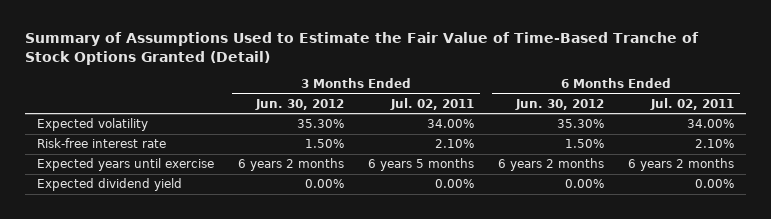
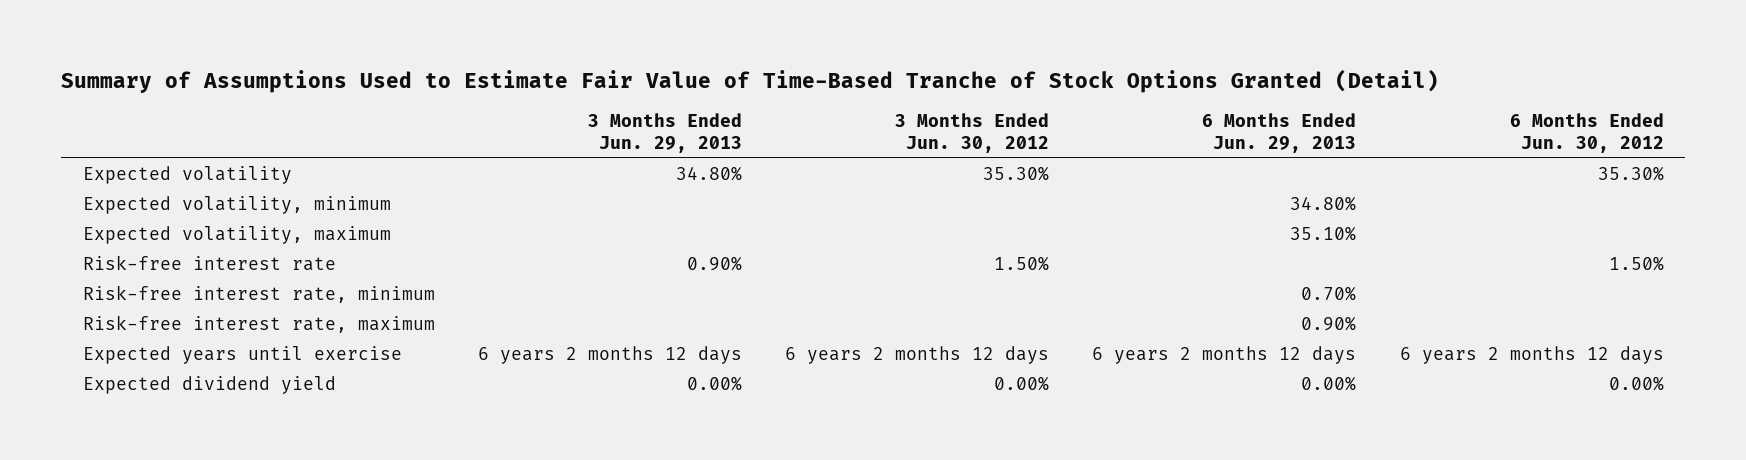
- Summary of Assumptions Used to Estimate the Fair Value of Time-Based Tranche of Stock Options Granted (Detail)
+ Summary of Assumptions Used to Estimate Fair Value of Time-Based Tranche of Stock Options Granted (Detail)
- | 3 Months Ended Jun. 30, 2012 | 3 Months Ended Jul. 02, 2011 | 6 Months Ended Jun. 30, 2012 | 6 Months Ended Jul. 02, 2011
+ | 3 Months Ended Jun. 29, 2013 | 3 Months Ended Jun. 30, 2012 | 6 Months Ended Jun. 29, 2013 | 6 Months Ended Jun. 30, 2012
+ Expected volatility, minimum | | | 34.80% |
+ Expected volatility, maximum | | | 35.10% |
- Expected years until exercise | 6 years 2 months | 6 years 5 months | 6 years 2 months | 6 years 2 months
+ Risk-free interest rate, minimum | | | 0.70% |
+ Risk-free interest rate, maximum | | | 0.90% |
+ Expected years until exercise | 6 years 2 months 12 days | 6 years 2 months 12 days | 6 years 2 months 12 days | 6 years 2 months 12 days

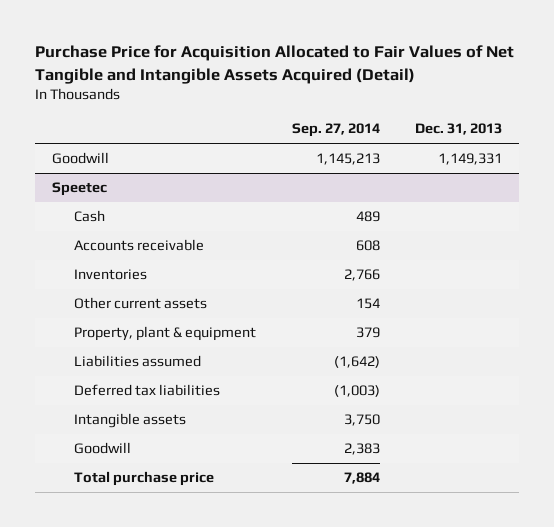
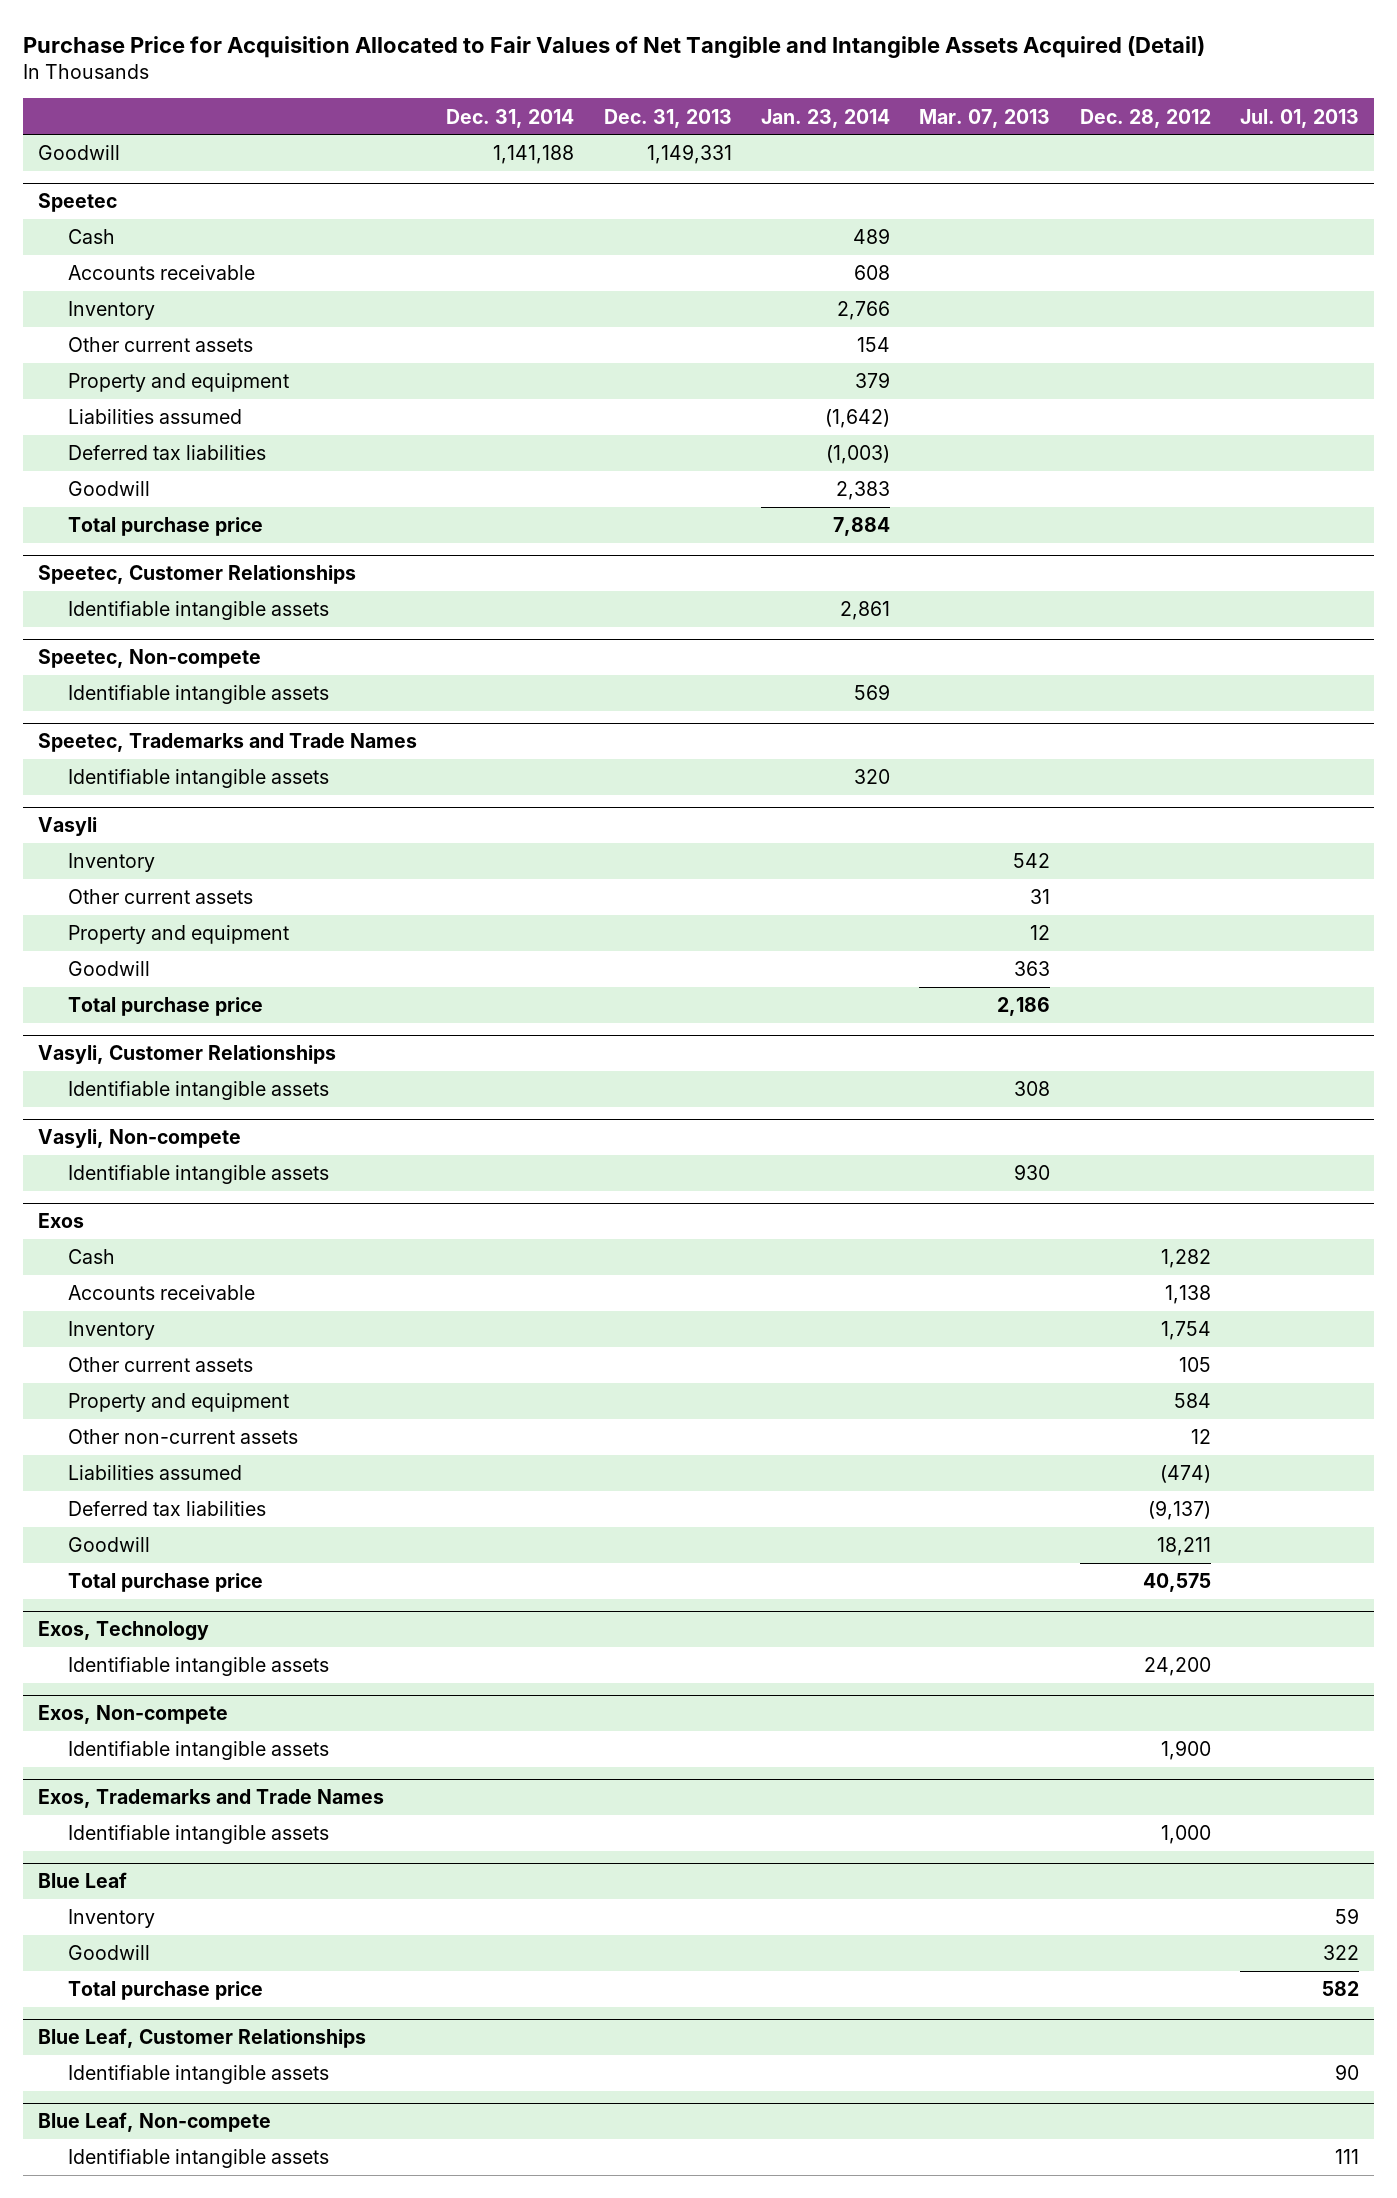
- | Sep. 27, 2014 | Dec. 31, 2013
+ | Dec. 31, 2014 | Dec. 31, 2013 | Jan. 23, 2014 | Mar. 07, 2013 | Dec. 28, 2012 | Jul. 01, 2013
@ Speetec
- Inventories | 2,766 |
+ Inventory | | | 2,766 | | |
- Property, plant & equipment | 379 |
+ Property and equipment | | | 379 | | |
- Intangible assets | 3,750 |
+ Speetec, Customer Relationships
+ Identifiable intangible assets | | | 2,861 | | |
+ Speetec, Non-compete
+ Identifiable intangible assets | | | 569 | | |
+ Speetec, Trademarks and Trade Names
+ Identifiable intangible assets | | | 320 | | |
+ Vasyli
+ Inventory | | | | 542 | |
+ Other current assets | | | | 31 | |
+ Property and equipment | | | | 12 | |
+ Goodwill | | | | 363 | |
+ Total purchase price | | | | 2,186 | |
+ Vasyli, Customer Relationships
+ Identifiable intangible assets | | | | 308 | |
+ Vasyli, Non-compete
+ Identifiable intangible assets | | | | 930 | |
+ Exos
+ Cash | | | | | 1,282 |
+ Accounts receivable | | | | | 1,138 |
+ Inventory | | | | | 1,754 |
+ Other current assets | | | | | 105 |
+ Property and equipment | | | | | 584 |
+ Other non-current assets | | | | | 12 |
+ Liabilities assumed | | | | | (474) |
+ Deferred tax liabilities | | | | | (9,137) |
+ Goodwill | | | | | 18,211 |
+ Total purchase price | | | | | 40,575 |
+ Exos, Technology
+ Identifiable intangible assets | | | | | 24,200 |
+ Exos, Non-compete
+ Identifiable intangible assets | | | | | 1,900 |
+ Exos, Trademarks and Trade Names
+ Identifiable intangible assets | | | | | 1,000 |
+ Blue Leaf
+ Inventory | | | | | | 59
+ Goodwill | | | | | | 322
+ Total purchase price | | | | | | 582
+ Blue Leaf, Customer Relationships
+ Identifiable intangible assets | | | | | | 90
+ Blue Leaf, Non-compete
+ Identifiable intangible assets | | | | | | 111

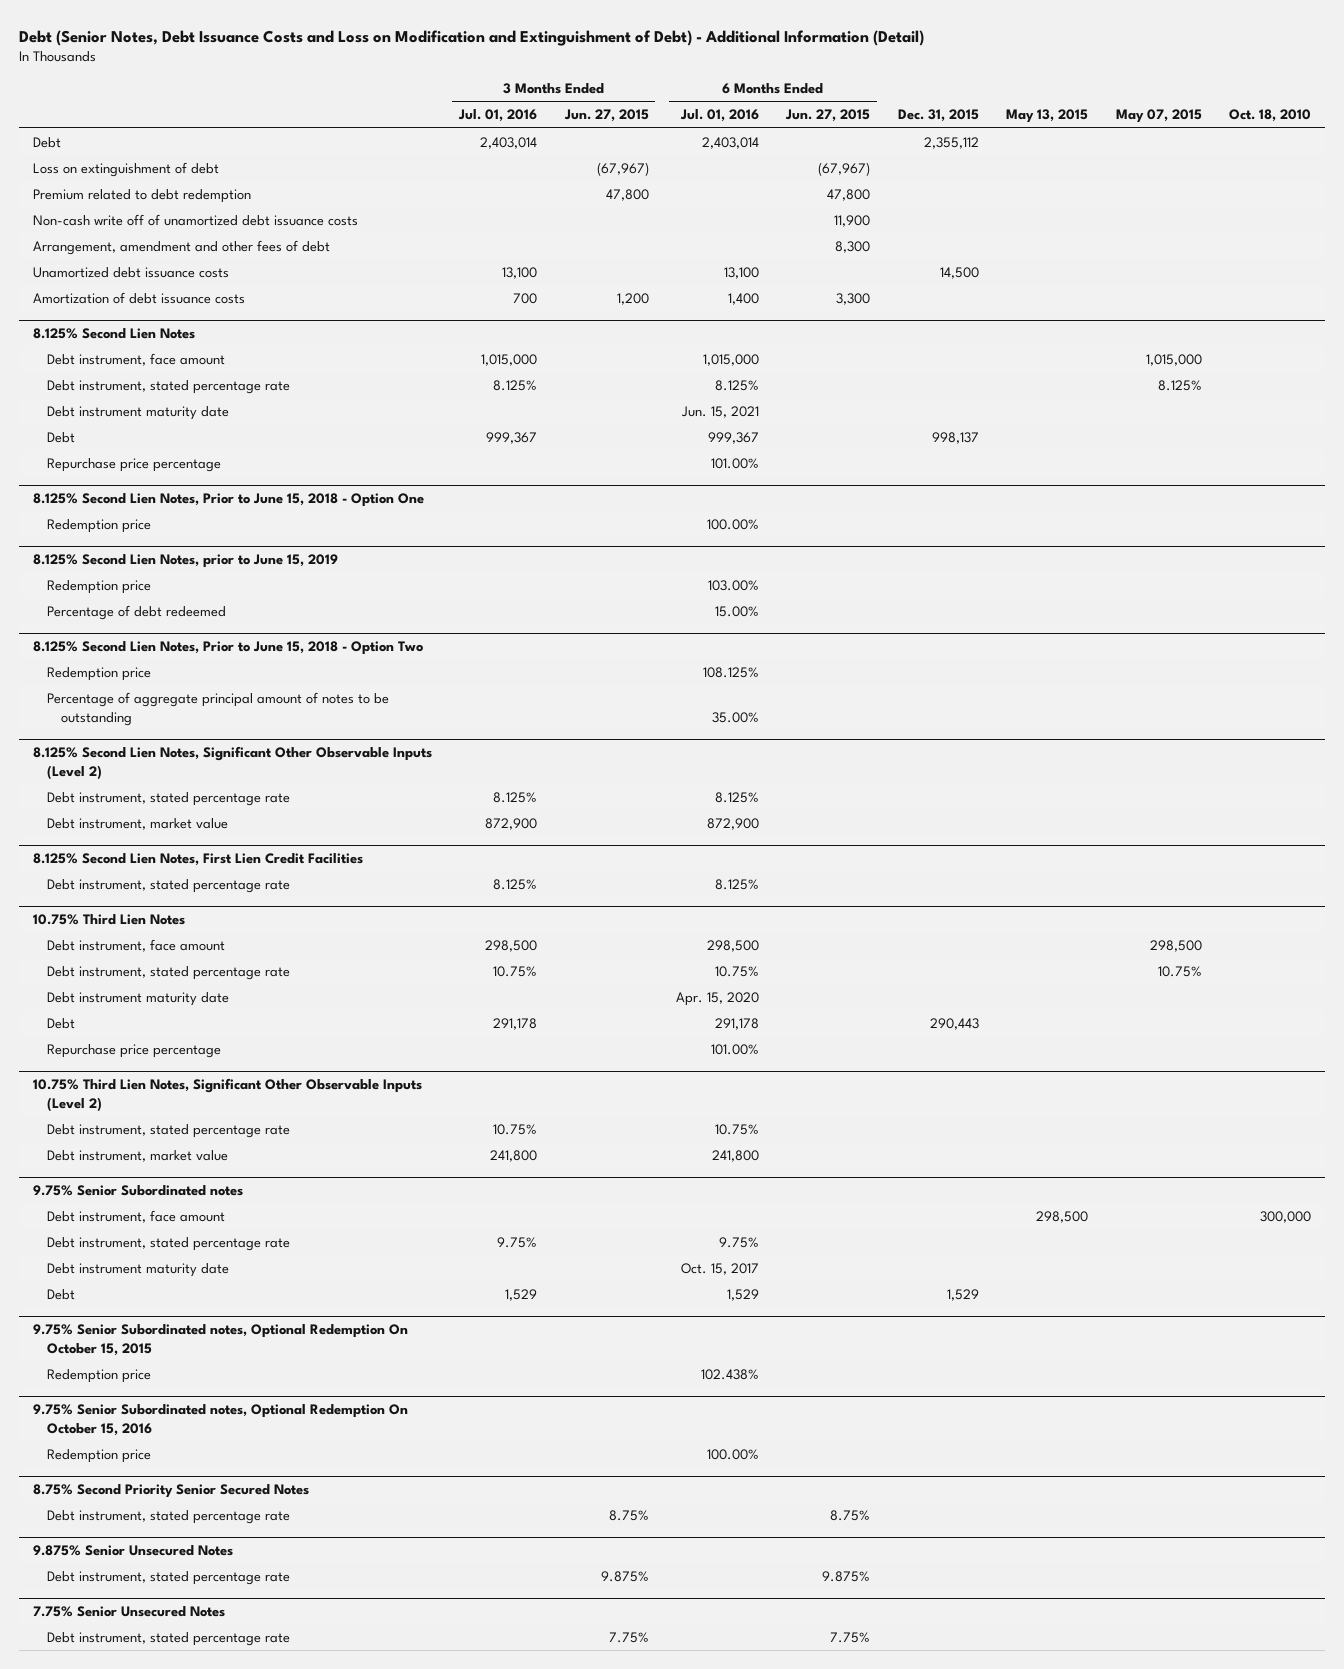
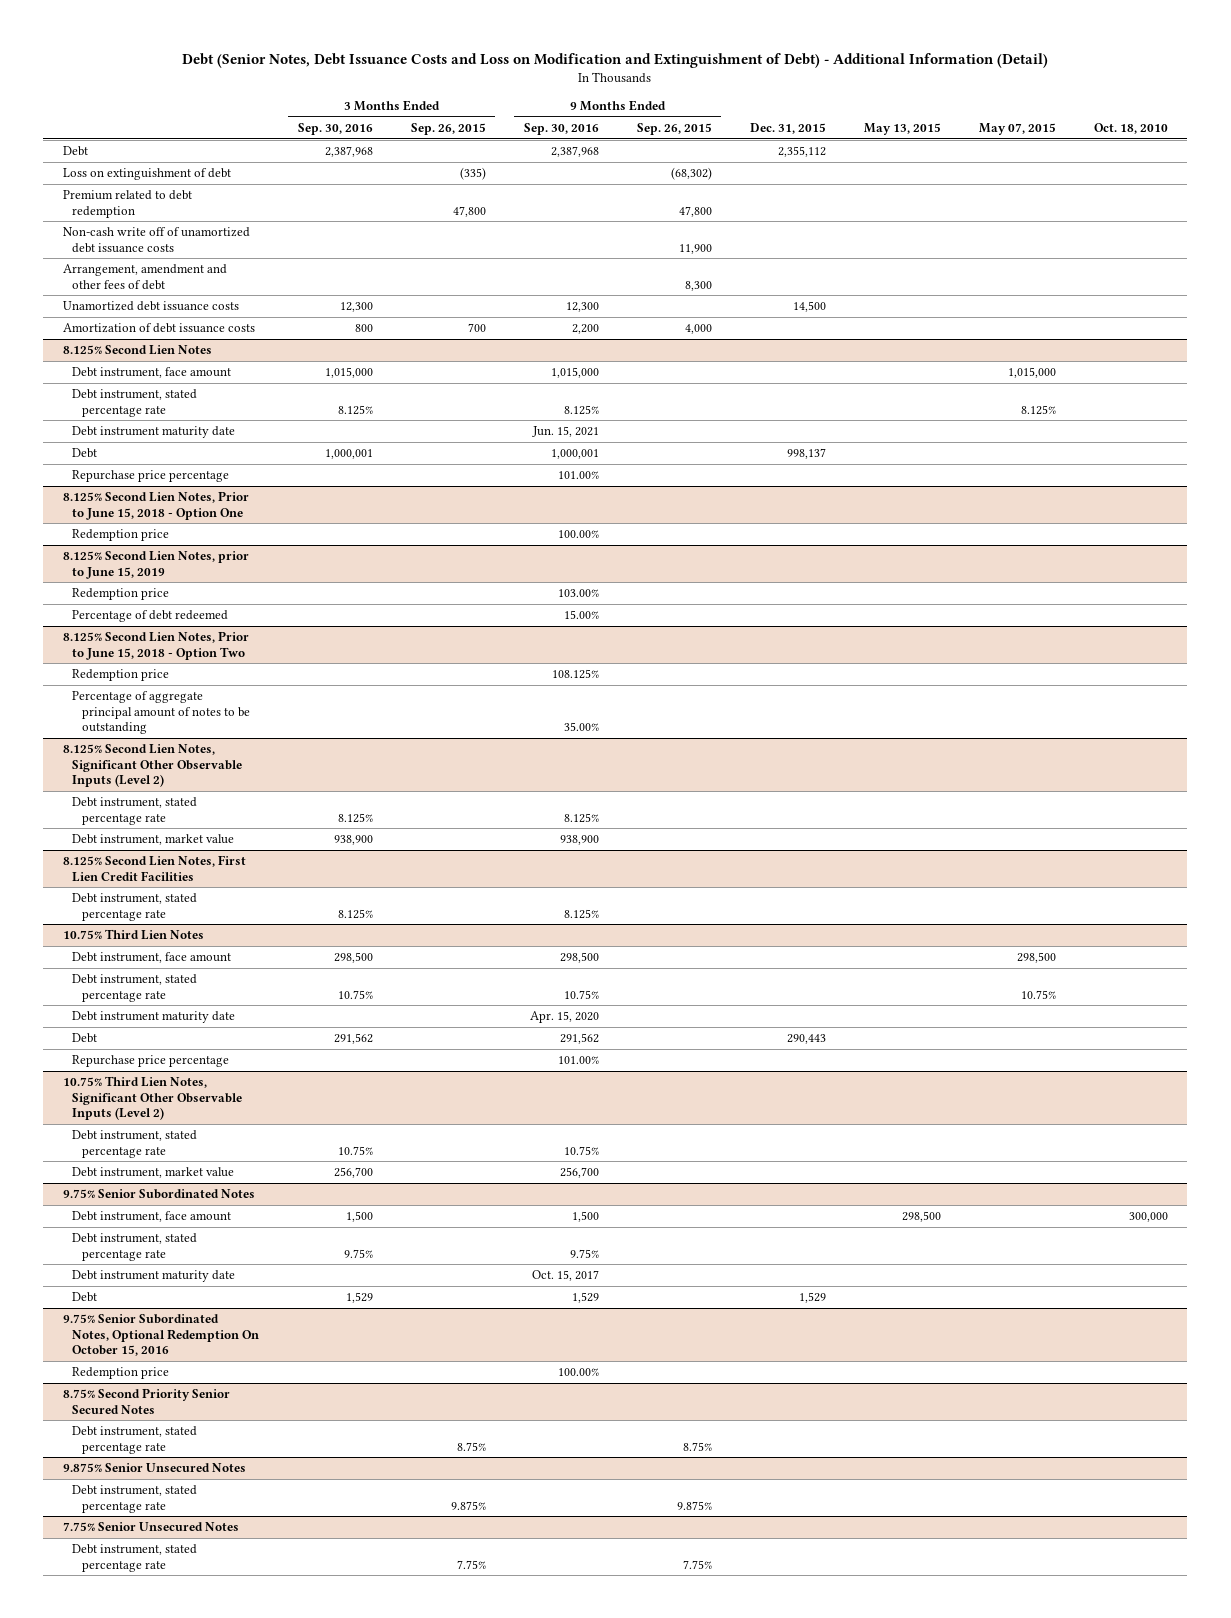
- | 3 Months Ended Jul. 01, 2016 | 3 Months Ended Jun. 27, 2015 | 6 Months Ended Jul. 01, 2016 | 6 Months Ended Jun. 27, 2015 | Dec. 31, 2015 | May 13, 2015 | May 07, 2015 | Oct. 18, 2010
+ | 3 Months Ended Sep. 30, 2016 | 3 Months Ended Sep. 26, 2015 | 9 Months Ended Sep. 30, 2016 | 9 Months Ended Sep. 26, 2015 | Dec. 31, 2015 | May 13, 2015 | May 07, 2015 | Oct. 18, 2010
- 9.75% Senior Subordinated notes
+ 9.75% Senior Subordinated Notes
- 9.75% Senior Subordinated notes, Optional Redemption On October 15, 2015
- Redemption price | | | 102.438% | | | | |
- 9.75% Senior Subordinated notes, Optional Redemption On October 15, 2016
+ 9.75% Senior Subordinated Notes, Optional Redemption On October 15, 2016

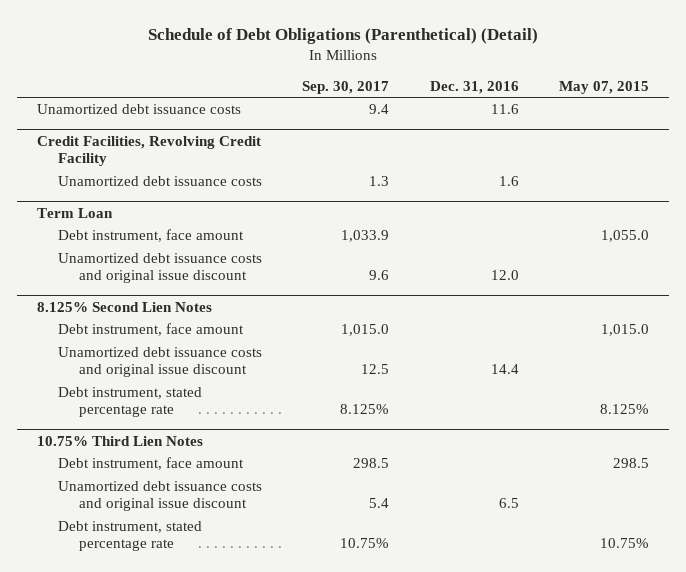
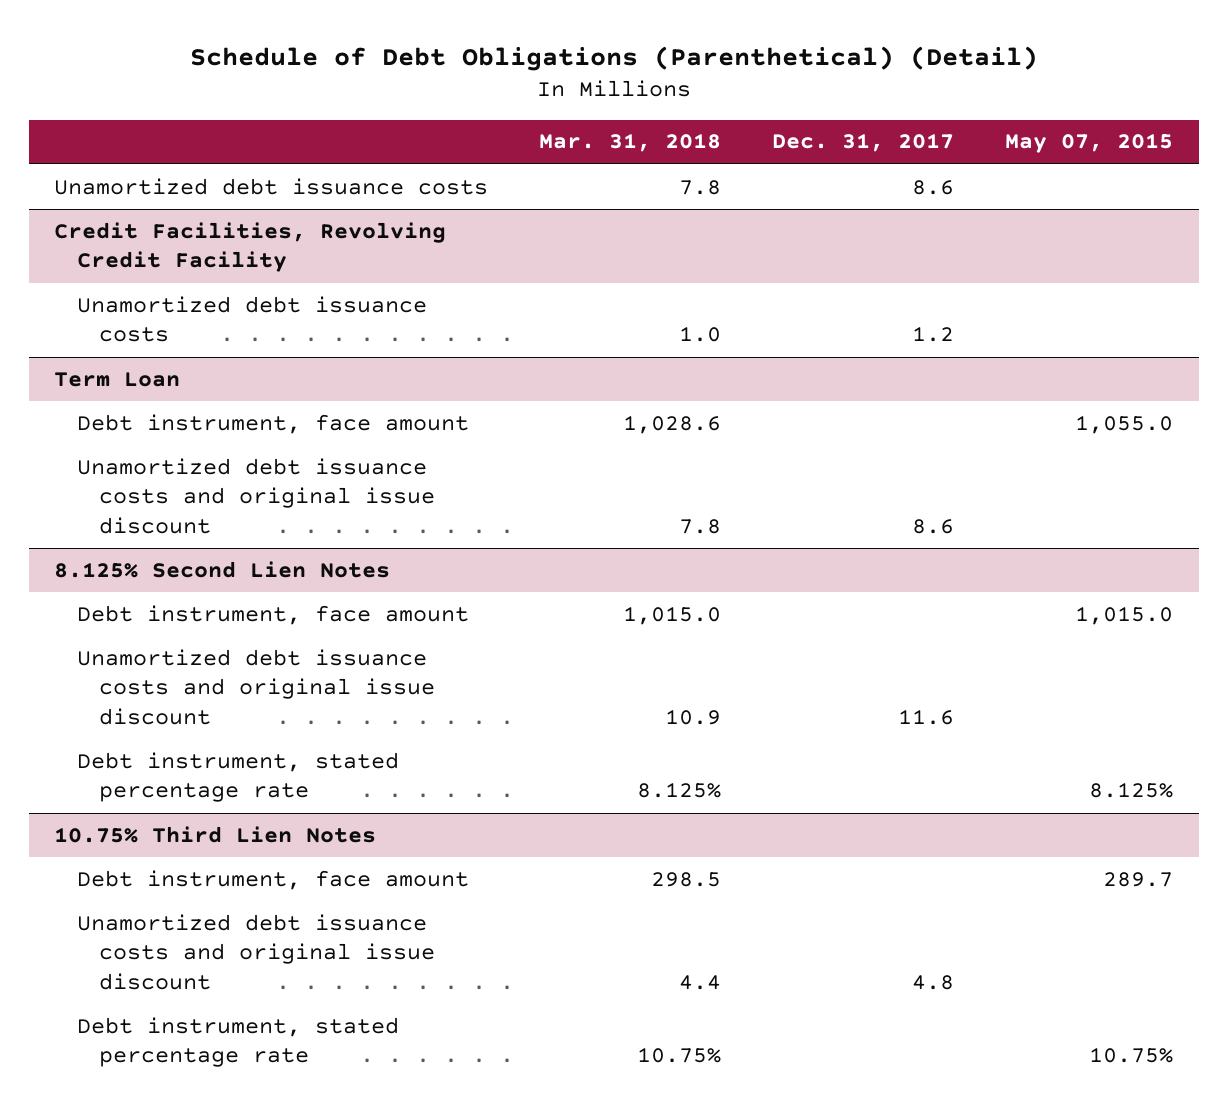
- | Sep. 30, 2017 | Dec. 31, 2016 | May 07, 2015
+ | Mar. 31, 2018 | Dec. 31, 2017 | May 07, 2015
@ 10.75% Third Lien Notes
- Debt instrument, face amount | 298.5 | | 298.5
+ Debt instrument, face amount | 298.5 | | 289.7

